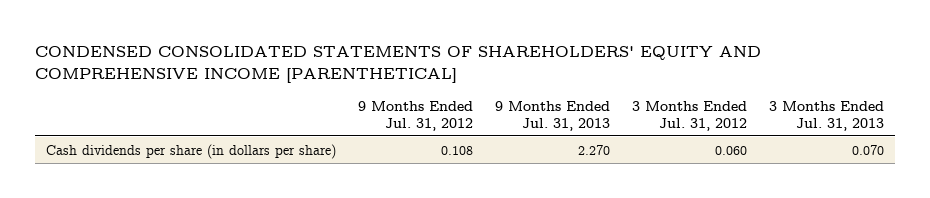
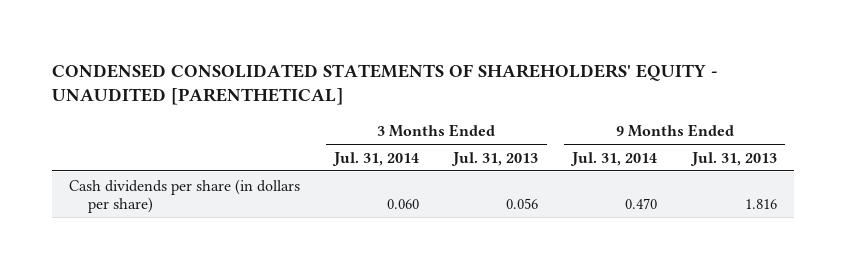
- CONDENSED CONSOLIDATED STATEMENTS OF SHAREHOLDERS' EQUITY AND COMPREHENSIVE INCOME [PARENTHETICAL]
+ CONDENSED CONSOLIDATED STATEMENTS OF SHAREHOLDERS' EQUITY - UNAUDITED [PARENTHETICAL]
- | 9 Months Ended Jul. 31, 2012 | 9 Months Ended Jul. 31, 2013 | 3 Months Ended Jul. 31, 2012 | 3 Months Ended Jul. 31, 2013
+ | 3 Months Ended Jul. 31, 2014 | 3 Months Ended Jul. 31, 2013 | 9 Months Ended Jul. 31, 2014 | 9 Months Ended Jul. 31, 2013
- Cash dividends per share (in dollars per share) | 0.108 | 2.270 | 0.060 | 0.070
+ Cash dividends per share (in dollars per share) | 0.060 | 0.056 | 0.470 | 1.816

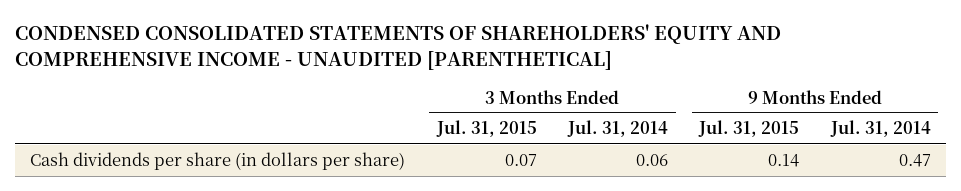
- CONDENSED CONSOLIDATED STATEMENTS OF SHAREHOLDERS' EQUITY - UNAUDITED [PARENTHETICAL]
+ CONDENSED CONSOLIDATED STATEMENTS OF SHAREHOLDERS' EQUITY AND COMPREHENSIVE INCOME - UNAUDITED [PARENTHETICAL]
- | 3 Months Ended Jul. 31, 2014 | 3 Months Ended Jul. 31, 2013 | 9 Months Ended Jul. 31, 2014 | 9 Months Ended Jul. 31, 2013
+ | 3 Months Ended Jul. 31, 2015 | 3 Months Ended Jul. 31, 2014 | 9 Months Ended Jul. 31, 2015 | 9 Months Ended Jul. 31, 2014
- Cash dividends per share (in dollars per share) | 0.060 | 0.056 | 0.470 | 1.816
+ Cash dividends per share (in dollars per share) | 0.07 | 0.06 | 0.14 | 0.47

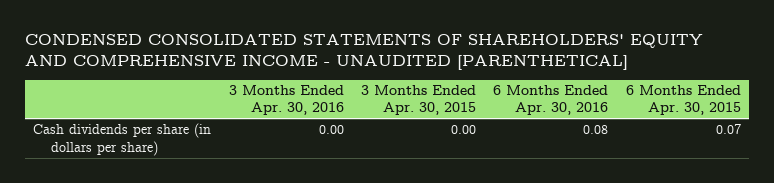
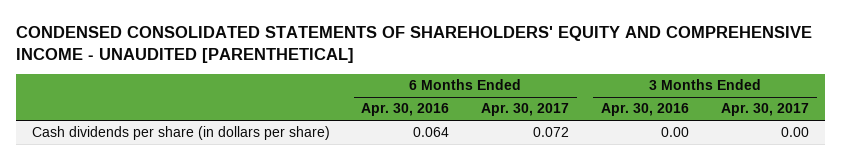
- | 3 Months Ended Apr. 30, 2016 | 3 Months Ended Apr. 30, 2015 | 6 Months Ended Apr. 30, 2016 | 6 Months Ended Apr. 30, 2015
+ | 6 Months Ended Apr. 30, 2016 | 6 Months Ended Apr. 30, 2017 | 3 Months Ended Apr. 30, 2016 | 3 Months Ended Apr. 30, 2017
- Cash dividends per share (in dollars per share) | 0.00 | 0.00 | 0.08 | 0.07
+ Cash dividends per share (in dollars per share) | 0.064 | 0.072 | 0.00 | 0.00

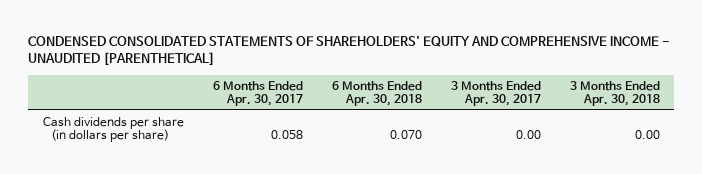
- | 6 Months Ended Apr. 30, 2016 | 6 Months Ended Apr. 30, 2017 | 3 Months Ended Apr. 30, 2016 | 3 Months Ended Apr. 30, 2017
+ | 6 Months Ended Apr. 30, 2017 | 6 Months Ended Apr. 30, 2018 | 3 Months Ended Apr. 30, 2017 | 3 Months Ended Apr. 30, 2018
- Cash dividends per share (in dollars per share) | 0.064 | 0.072 | 0.00 | 0.00
+ Cash dividends per share (in dollars per share) | 0.058 | 0.070 | 0.00 | 0.00

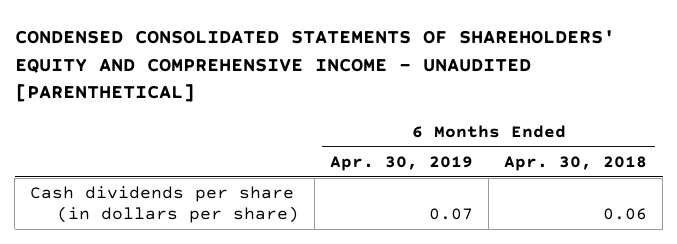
- | 6 Months Ended Apr. 30, 2017 | 6 Months Ended Apr. 30, 2018 | 3 Months Ended Apr. 30, 2017 | 3 Months Ended Apr. 30, 2018
+ | 6 Months Ended Apr. 30, 2019 | 6 Months Ended Apr. 30, 2018
- Cash dividends per share (in dollars per share) | 0.058 | 0.070 | 0.00 | 0.00
+ Cash dividends per share (in dollars per share) | 0.07 | 0.06

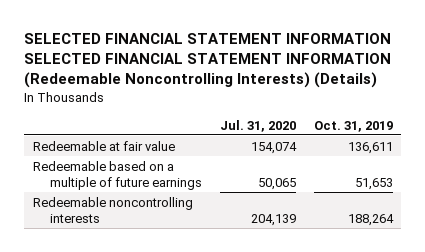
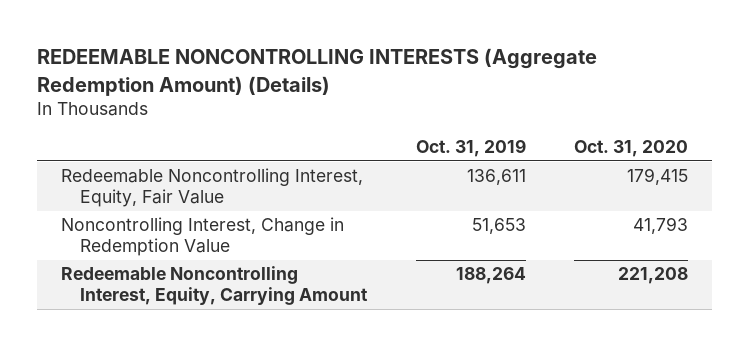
- SELECTED FINANCIAL STATEMENT INFORMATION SELECTED FINANCIAL STATEMENT INFORMATION (Redeemable Noncontrolling Interests) (Details)
+ REDEEMABLE NONCONTROLLING INTERESTS (Aggregate Redemption Amount) (Details)
- | Jul. 31, 2020 | Oct. 31, 2019
+ | Oct. 31, 2019 | Oct. 31, 2020
- Redeemable at fair value | 154,074 | 136,611
- Redeemable based on a multiple of future earnings | 50,065 | 51,653
- Redeemable noncontrolling interests | 204,139 | 188,264
+ Redeemable Noncontrolling Interest, Equity, Fair Value | 136,611 | 179,415
+ Noncontrolling Interest, Change in Redemption Value | 51,653 | 41,793
+ Redeemable Noncontrolling Interest, Equity, Carrying Amount | 188,264 | 221,208

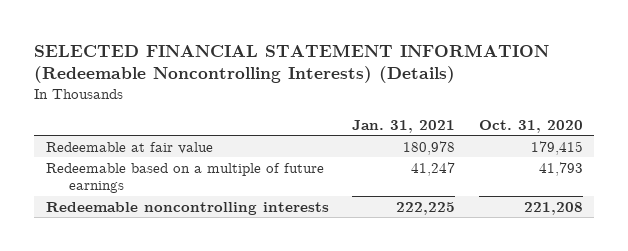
- REDEEMABLE NONCONTROLLING INTERESTS (Aggregate Redemption Amount) (Details)
+ SELECTED FINANCIAL STATEMENT INFORMATION (Redeemable Noncontrolling Interests) (Details)
- | Oct. 31, 2019 | Oct. 31, 2020
+ | Jan. 31, 2021 | Oct. 31, 2020
- Redeemable Noncontrolling Interest, Equity, Fair Value | 136,611 | 179,415
- Noncontrolling Interest, Change in Redemption Value | 51,653 | 41,793
- Redeemable Noncontrolling Interest, Equity, Carrying Amount | 188,264 | 221,208
+ Redeemable at fair value | 180,978 | 179,415
+ Redeemable based on a multiple of future earnings | 41,247 | 41,793
+ Redeemable noncontrolling interests | 222,225 | 221,208

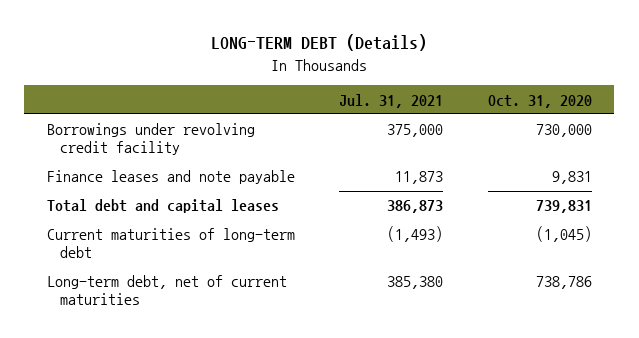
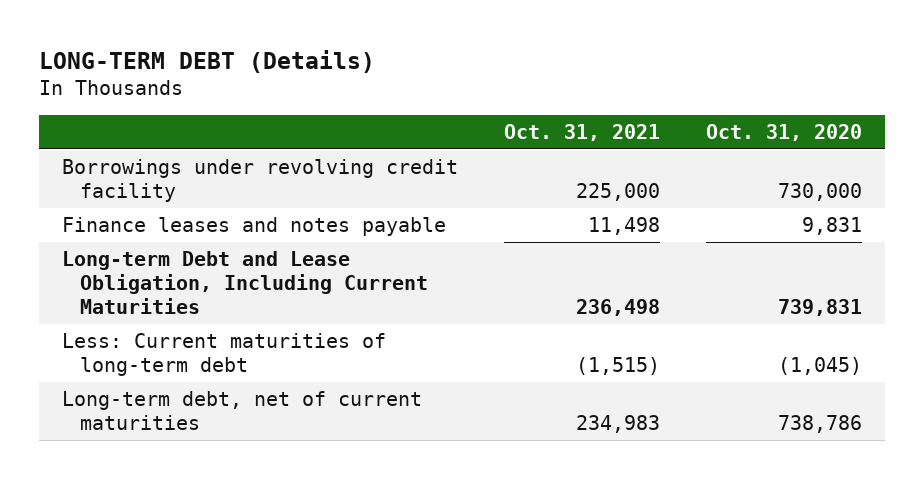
- | Jul. 31, 2021 | Oct. 31, 2020
+ | Oct. 31, 2021 | Oct. 31, 2020
- Finance leases and note payable | 11,873 | 9,831
- Total debt and capital leases | 386,873 | 739,831
- Current maturities of long-term debt | (1,493) | (1,045)
+ Finance leases and notes payable | 11,498 | 9,831
+ Long-term Debt and Lease Obligation, Including Current Maturities | 236,498 | 739,831
+ Less: Current maturities of long-term debt | (1,515) | (1,045)

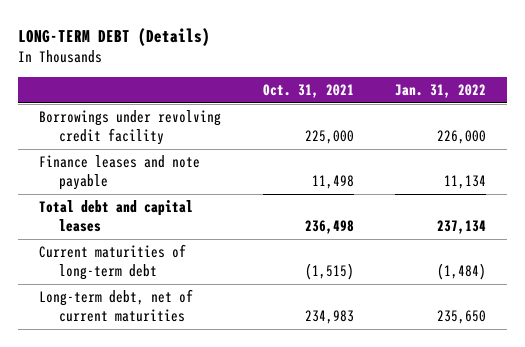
- | Oct. 31, 2021 | Oct. 31, 2020
+ | Oct. 31, 2021 | Jan. 31, 2022
- Finance leases and notes payable | 11,498 | 9,831
- Long-term Debt and Lease Obligation, Including Current Maturities | 236,498 | 739,831
- Less: Current maturities of long-term debt | (1,515) | (1,045)
+ Finance leases and note payable | 11,498 | 11,134
+ Total debt and capital leases | 236,498 | 237,134
+ Current maturities of long-term debt | (1,515) | (1,484)

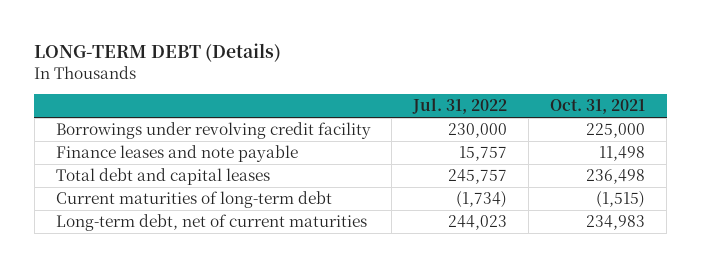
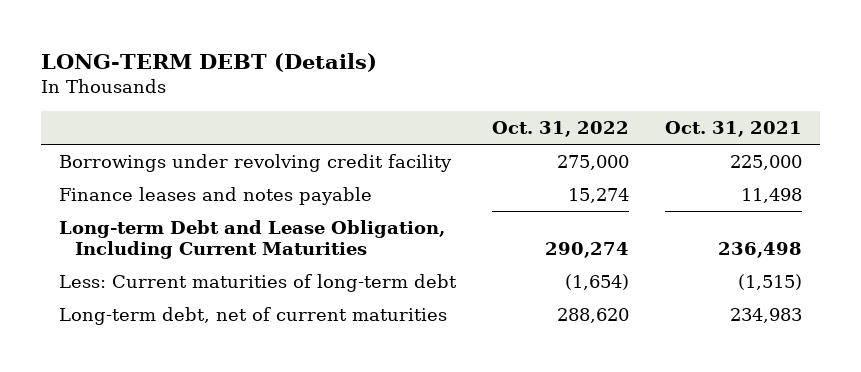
- | Jul. 31, 2022 | Oct. 31, 2021
+ | Oct. 31, 2022 | Oct. 31, 2021
- Finance leases and note payable | 15,757 | 11,498
- Total debt and capital leases | 245,757 | 236,498
- Current maturities of long-term debt | (1,734) | (1,515)
+ Finance leases and notes payable | 15,274 | 11,498
+ Long-term Debt and Lease Obligation, Including Current Maturities | 290,274 | 236,498
+ Less: Current maturities of long-term debt | (1,654) | (1,515)

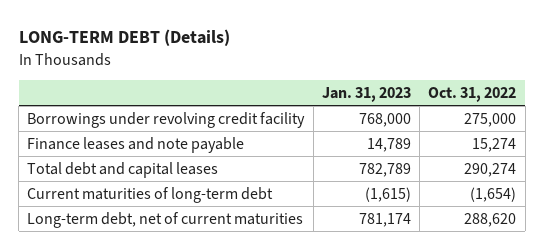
- | Oct. 31, 2022 | Oct. 31, 2021
+ | Jan. 31, 2023 | Oct. 31, 2022
- Finance leases and notes payable | 15,274 | 11,498
- Long-term Debt and Lease Obligation, Including Current Maturities | 290,274 | 236,498
- Less: Current maturities of long-term debt | (1,654) | (1,515)
+ Finance leases and note payable | 14,789 | 15,274
+ Total debt and capital leases | 782,789 | 290,274
+ Current maturities of long-term debt | (1,615) | (1,654)

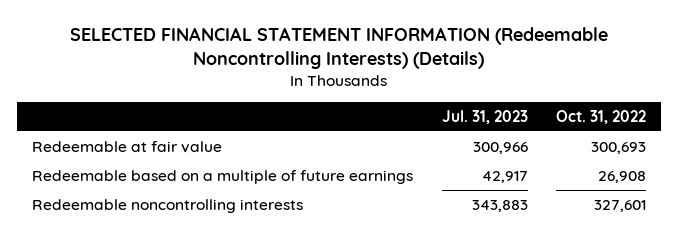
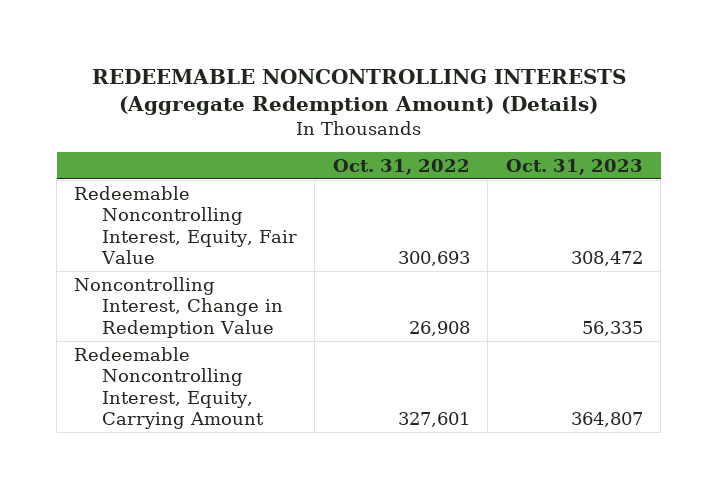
- SELECTED FINANCIAL STATEMENT INFORMATION (Redeemable Noncontrolling Interests) (Details)
+ REDEEMABLE NONCONTROLLING INTERESTS (Aggregate Redemption Amount) (Details)
- | Jul. 31, 2023 | Oct. 31, 2022
+ | Oct. 31, 2022 | Oct. 31, 2023
- Redeemable at fair value | 300,966 | 300,693
- Redeemable based on a multiple of future earnings | 42,917 | 26,908
- Redeemable noncontrolling interests | 343,883 | 327,601
+ Redeemable Noncontrolling Interest, Equity, Fair Value | 300,693 | 308,472
+ Noncontrolling Interest, Change in Redemption Value | 26,908 | 56,335
+ Redeemable Noncontrolling Interest, Equity, Carrying Amount | 327,601 | 364,807

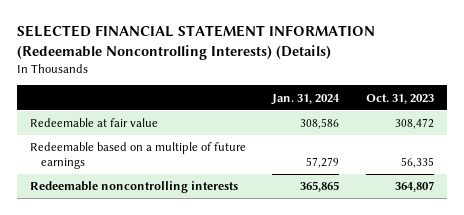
- REDEEMABLE NONCONTROLLING INTERESTS (Aggregate Redemption Amount) (Details)
+ SELECTED FINANCIAL STATEMENT INFORMATION (Redeemable Noncontrolling Interests) (Details)
- | Oct. 31, 2022 | Oct. 31, 2023
+ | Jan. 31, 2024 | Oct. 31, 2023
- Redeemable Noncontrolling Interest, Equity, Fair Value | 300,693 | 308,472
- Noncontrolling Interest, Change in Redemption Value | 26,908 | 56,335
- Redeemable Noncontrolling Interest, Equity, Carrying Amount | 327,601 | 364,807
+ Redeemable at fair value | 308,586 | 308,472
+ Redeemable based on a multiple of future earnings | 57,279 | 56,335
+ Redeemable noncontrolling interests | 365,865 | 364,807

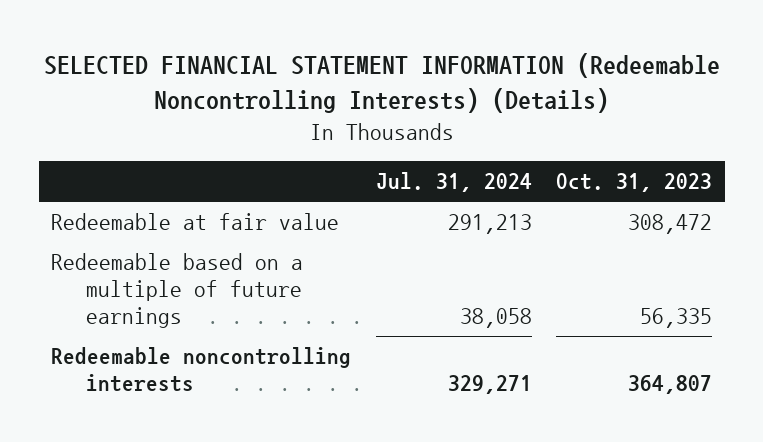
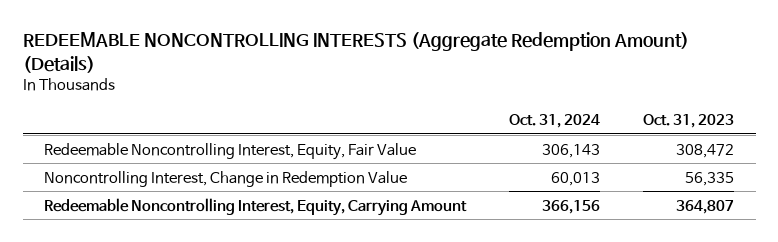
- SELECTED FINANCIAL STATEMENT INFORMATION (Redeemable Noncontrolling Interests) (Details)
+ REDEEMABLE NONCONTROLLING INTERESTS (Aggregate Redemption Amount) (Details)
- | Jul. 31, 2024 | Oct. 31, 2023
+ | Oct. 31, 2024 | Oct. 31, 2023
- Redeemable at fair value | 291,213 | 308,472
- Redeemable based on a multiple of future earnings | 38,058 | 56,335
- Redeemable noncontrolling interests | 329,271 | 364,807
+ Redeemable Noncontrolling Interest, Equity, Fair Value | 306,143 | 308,472
+ Noncontrolling Interest, Change in Redemption Value | 60,013 | 56,335
+ Redeemable Noncontrolling Interest, Equity, Carrying Amount | 366,156 | 364,807

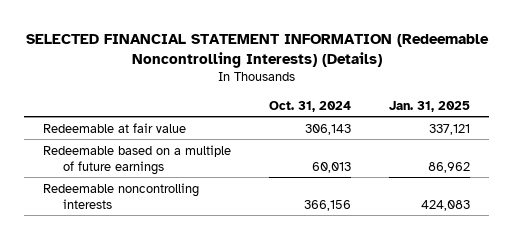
- REDEEMABLE NONCONTROLLING INTERESTS (Aggregate Redemption Amount) (Details)
+ SELECTED FINANCIAL STATEMENT INFORMATION (Redeemable Noncontrolling Interests) (Details)
- | Oct. 31, 2024 | Oct. 31, 2023
+ | Oct. 31, 2024 | Jan. 31, 2025
- Redeemable Noncontrolling Interest, Equity, Fair Value | 306,143 | 308,472
- Noncontrolling Interest, Change in Redemption Value | 60,013 | 56,335
- Redeemable Noncontrolling Interest, Equity, Carrying Amount | 366,156 | 364,807
+ Redeemable at fair value | 306,143 | 337,121
+ Redeemable based on a multiple of future earnings | 60,013 | 86,962
+ Redeemable noncontrolling interests | 366,156 | 424,083

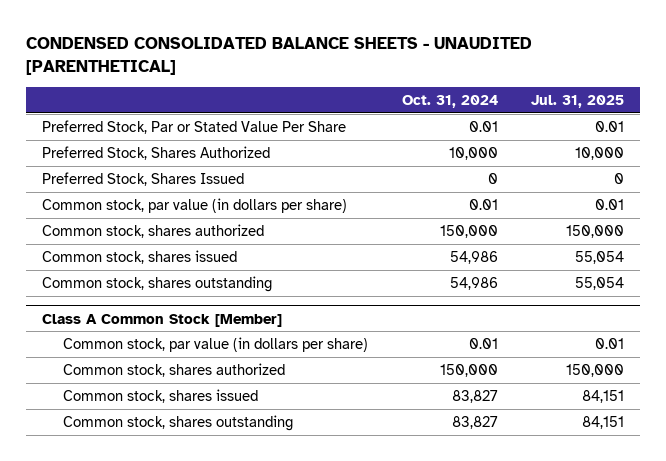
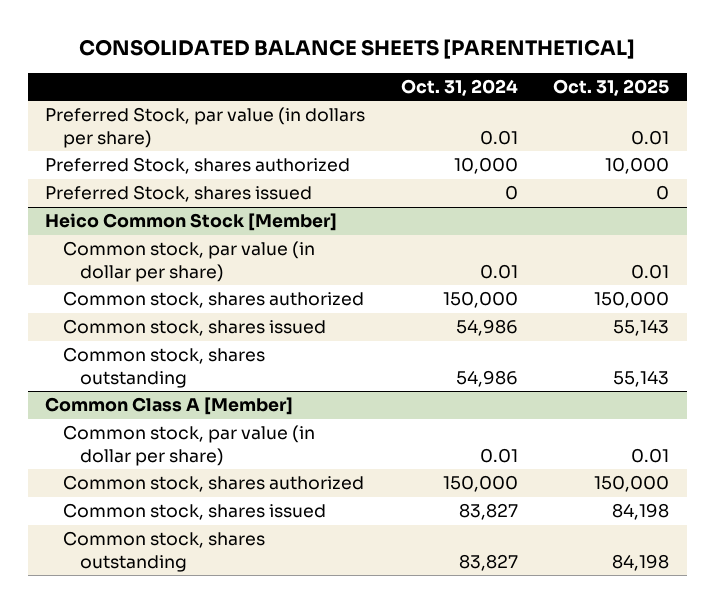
- CONDENSED CONSOLIDATED BALANCE SHEETS - UNAUDITED [PARENTHETICAL]
+ CONSOLIDATED BALANCE SHEETS [PARENTHETICAL]
- | Oct. 31, 2024 | Jul. 31, 2025
+ | Oct. 31, 2024 | Oct. 31, 2025
- Preferred Stock, Par or Stated Value Per Share | 0.01 | 0.01
- Preferred Stock, Shares Authorized | 10,000 | 10,000
- Preferred Stock, Shares Issued | 0 | 0
- Common stock, par value (in dollars per share) | 0.01 | 0.01
+ Preferred Stock, par value (in dollars per share) | 0.01 | 0.01
+ Preferred Stock, shares authorized | 10,000 | 10,000
+ Preferred Stock, shares issued | 0 | 0
+ Heico Common Stock [Member]
+ Common stock, par value (in dollar per share) | 0.01 | 0.01
- Class A Common Stock [Member]
- Common stock, par value (in dollars per share) | 0.01 | 0.01
+ Common Class A [Member]
+ Common stock, par value (in dollar per share) | 0.01 | 0.01

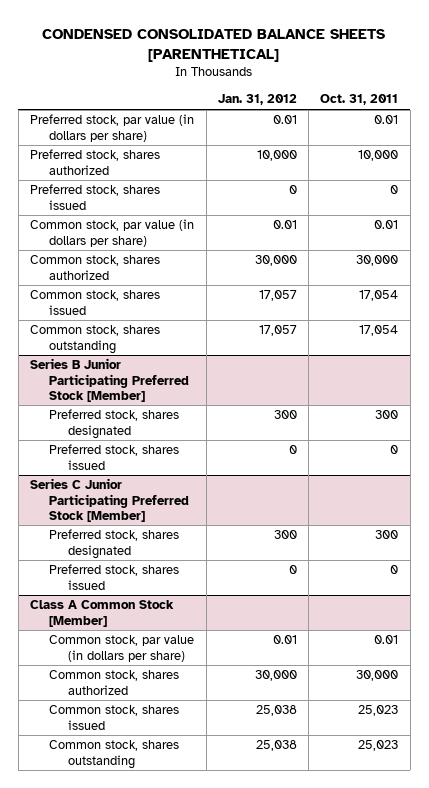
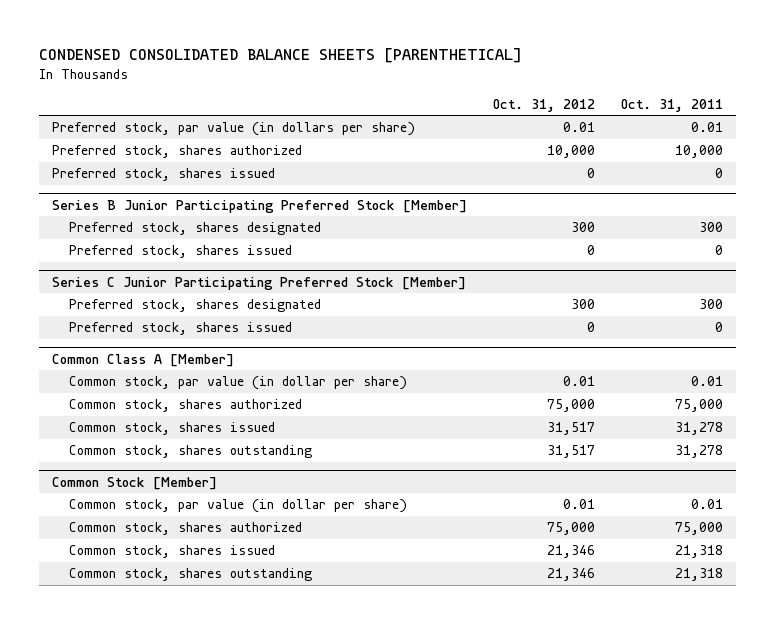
- | Jan. 31, 2012 | Oct. 31, 2011
+ | Oct. 31, 2012 | Oct. 31, 2011
- Common stock, par value (in dollars per share) | 0.01 | 0.01
- Common stock, shares authorized | 30,000 | 30,000
- Common stock, shares issued | 17,057 | 17,054
- Common stock, shares outstanding | 17,057 | 17,054
- Class A Common Stock [Member]
- Common stock, par value (in dollars per share) | 0.01 | 0.01
- Common stock, shares authorized | 30,000 | 30,000
- Common stock, shares issued | 25,038 | 25,023
- Common stock, shares outstanding | 25,038 | 25,023
+ Common Class A [Member]
+ Common stock, par value (in dollar per share) | 0.01 | 0.01
+ Common stock, shares authorized | 75,000 | 75,000
+ Common stock, shares issued | 31,517 | 31,278
+ Common stock, shares outstanding | 31,517 | 31,278
+ Common Stock [Member]
+ Common stock, par value (in dollar per share) | 0.01 | 0.01
+ Common stock, shares authorized | 75,000 | 75,000
+ Common stock, shares issued | 21,346 | 21,318
+ Common stock, shares outstanding | 21,346 | 21,318

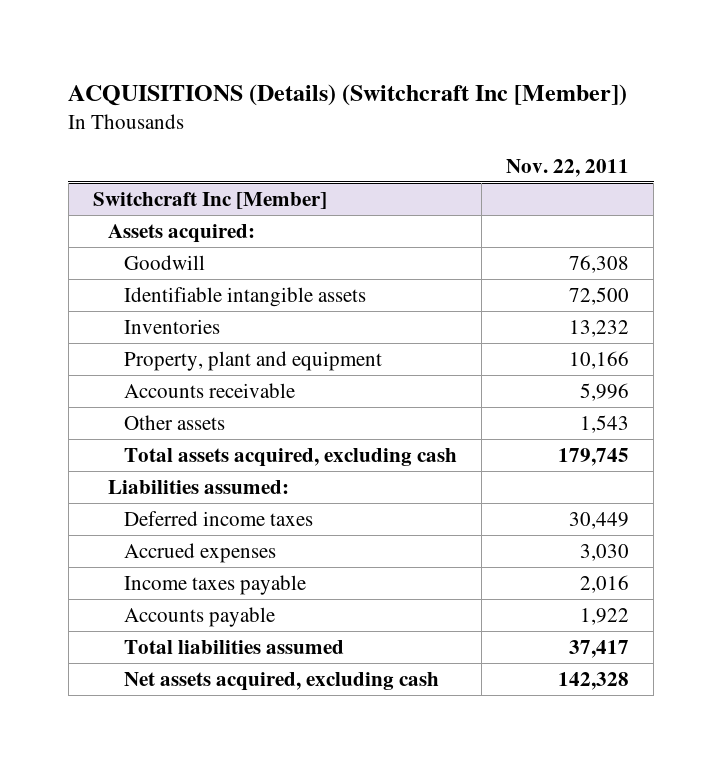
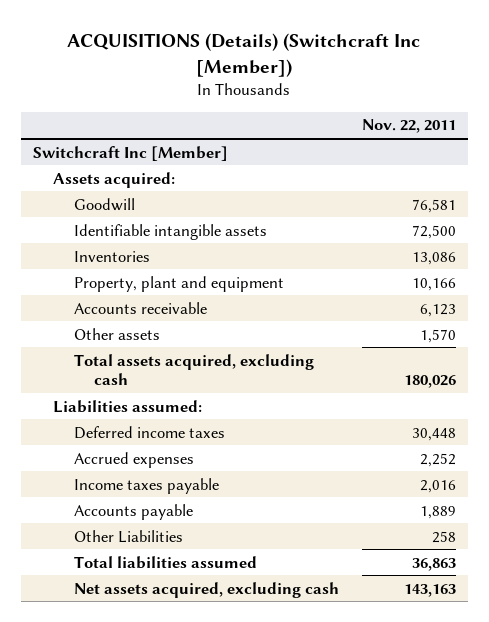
@ Switchcraft Inc [Member]
- Goodwill | 76,308
+ Goodwill | 76,581
- Inventories | 13,232
+ Inventories | 13,086
- Accounts receivable | 5,996
- Other assets | 1,543
- Total assets acquired, excluding cash | 179,745
+ Accounts receivable | 6,123
+ Other assets | 1,570
+ Total assets acquired, excluding cash | 180,026
- Deferred income taxes | 30,449
- Accrued expenses | 3,030
+ Deferred income taxes | 30,448
+ Accrued expenses | 2,252
- Accounts payable | 1,922
- Total liabilities assumed | 37,417
- Net assets acquired, excluding cash | 142,328
+ Accounts payable | 1,889
+ Other Liabilities | 258
+ Total liabilities assumed | 36,863
+ Net assets acquired, excluding cash | 143,163

